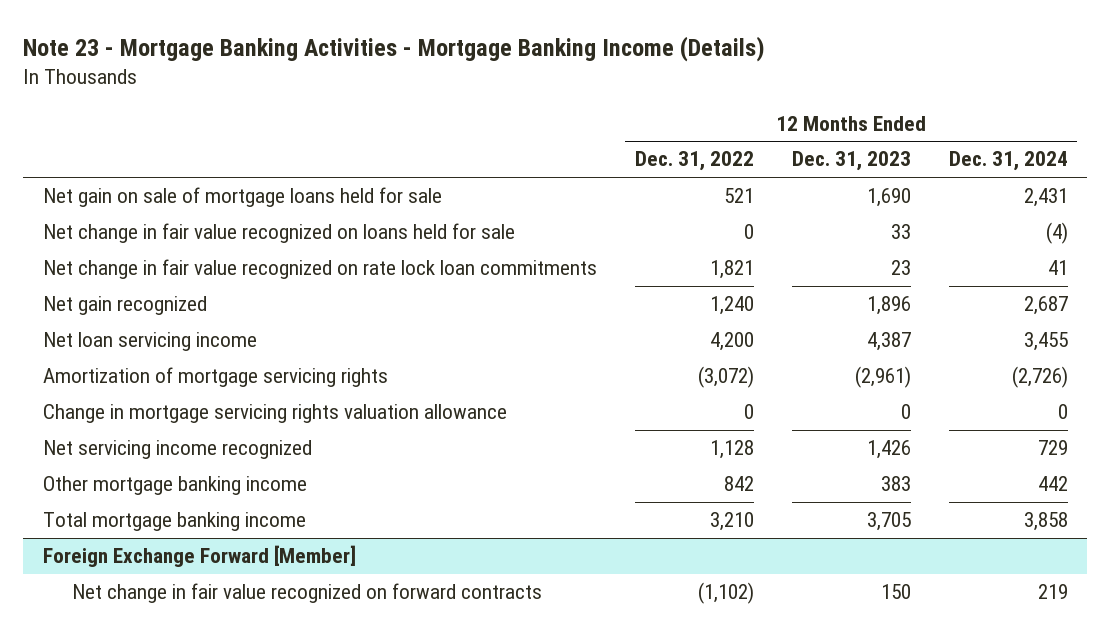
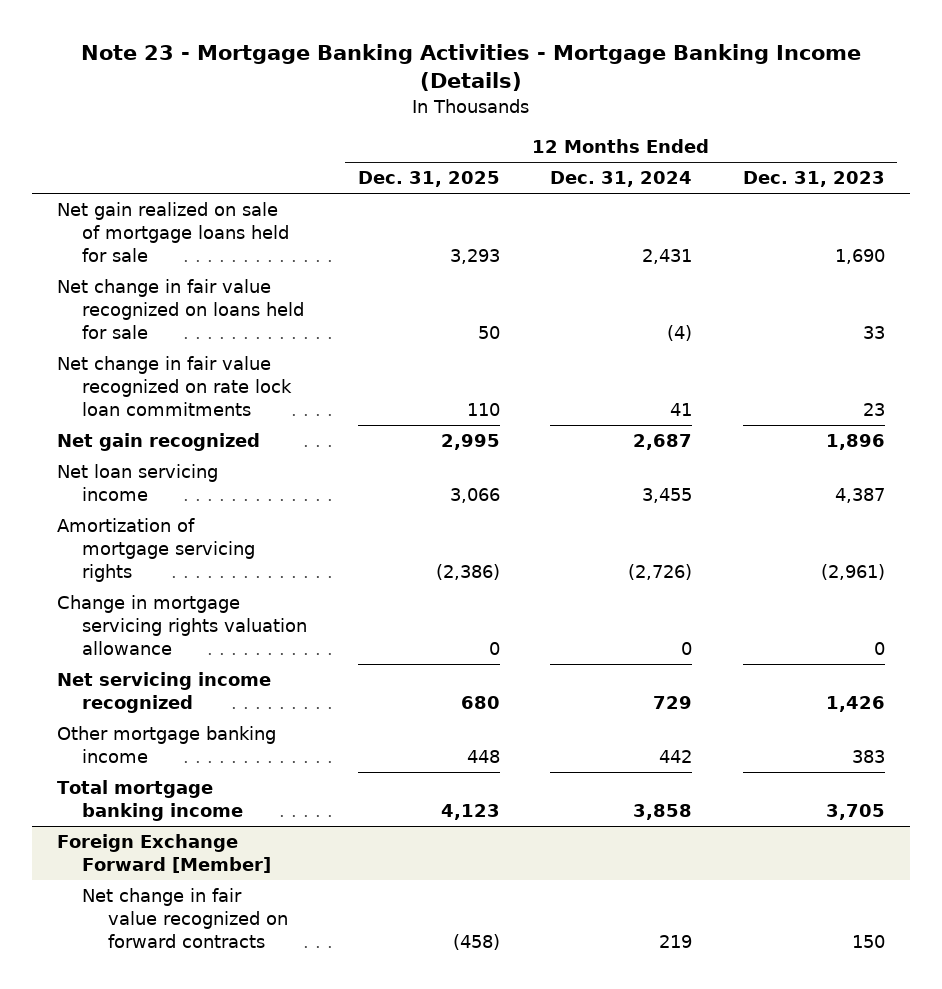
- | 12 Months Ended Dec. 31, 2022 | 12 Months Ended Dec. 31, 2023 | 12 Months Ended Dec. 31, 2024
+ | 12 Months Ended Dec. 31, 2025 | 12 Months Ended Dec. 31, 2024 | 12 Months Ended Dec. 31, 2023
- Net gain on sale of mortgage loans held for sale | 521 | 1,690 | 2,431
+ Net gain realized on sale of mortgage loans held for sale | 3,293 | 2,431 | 1,690

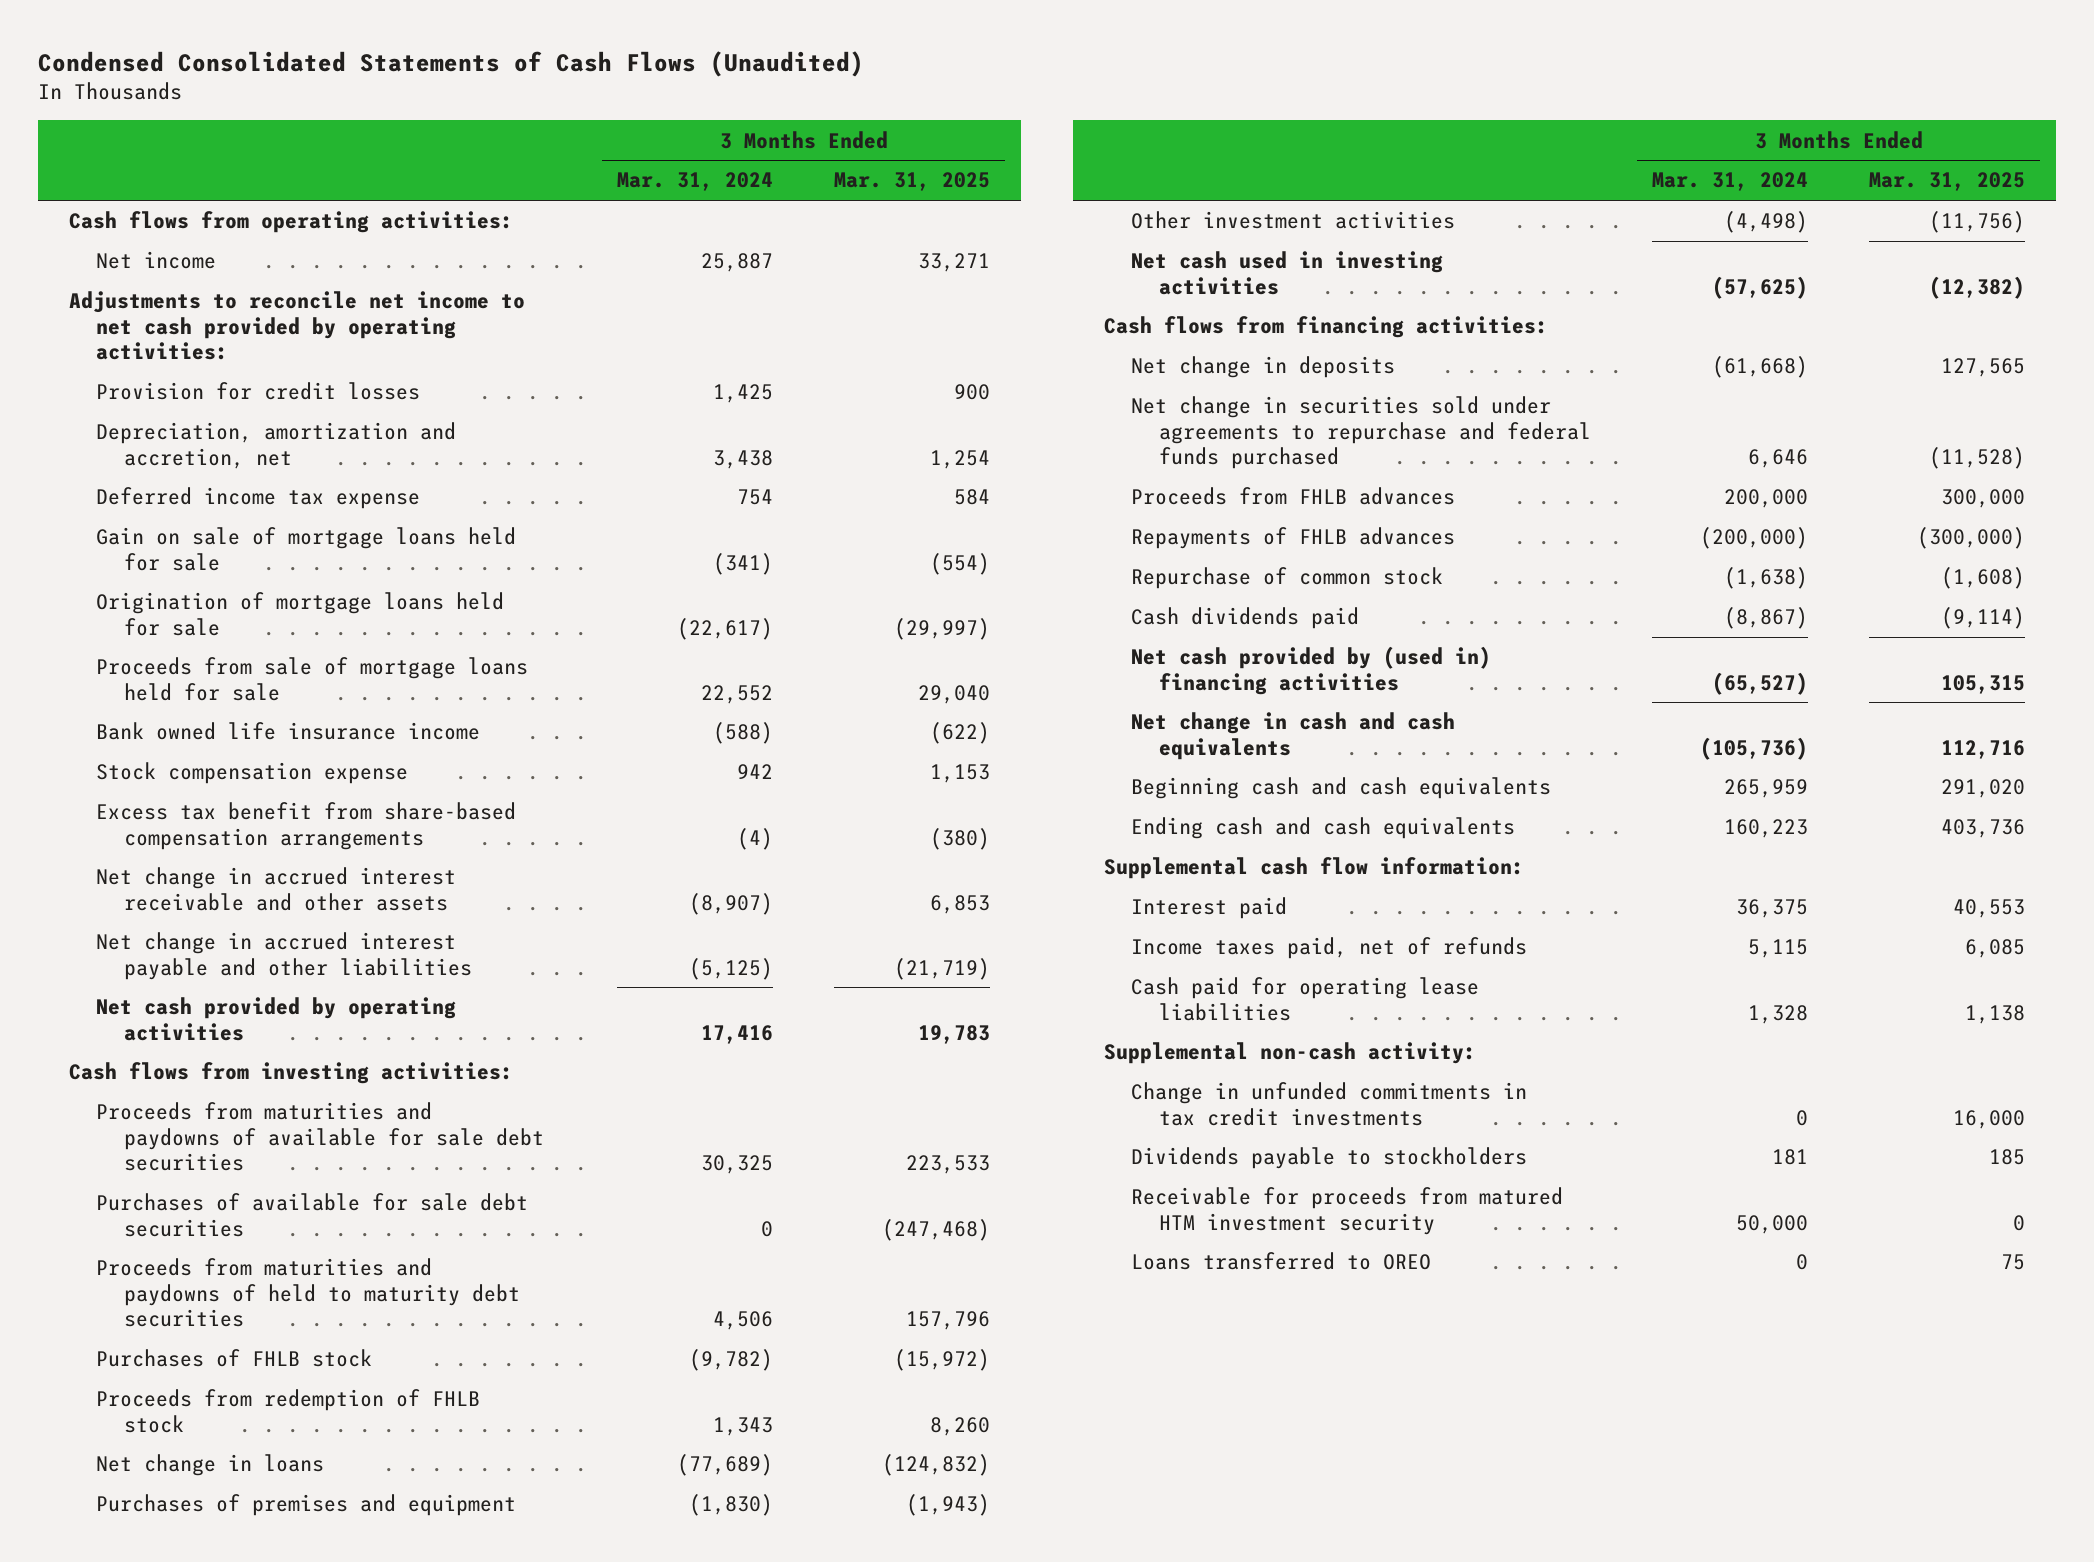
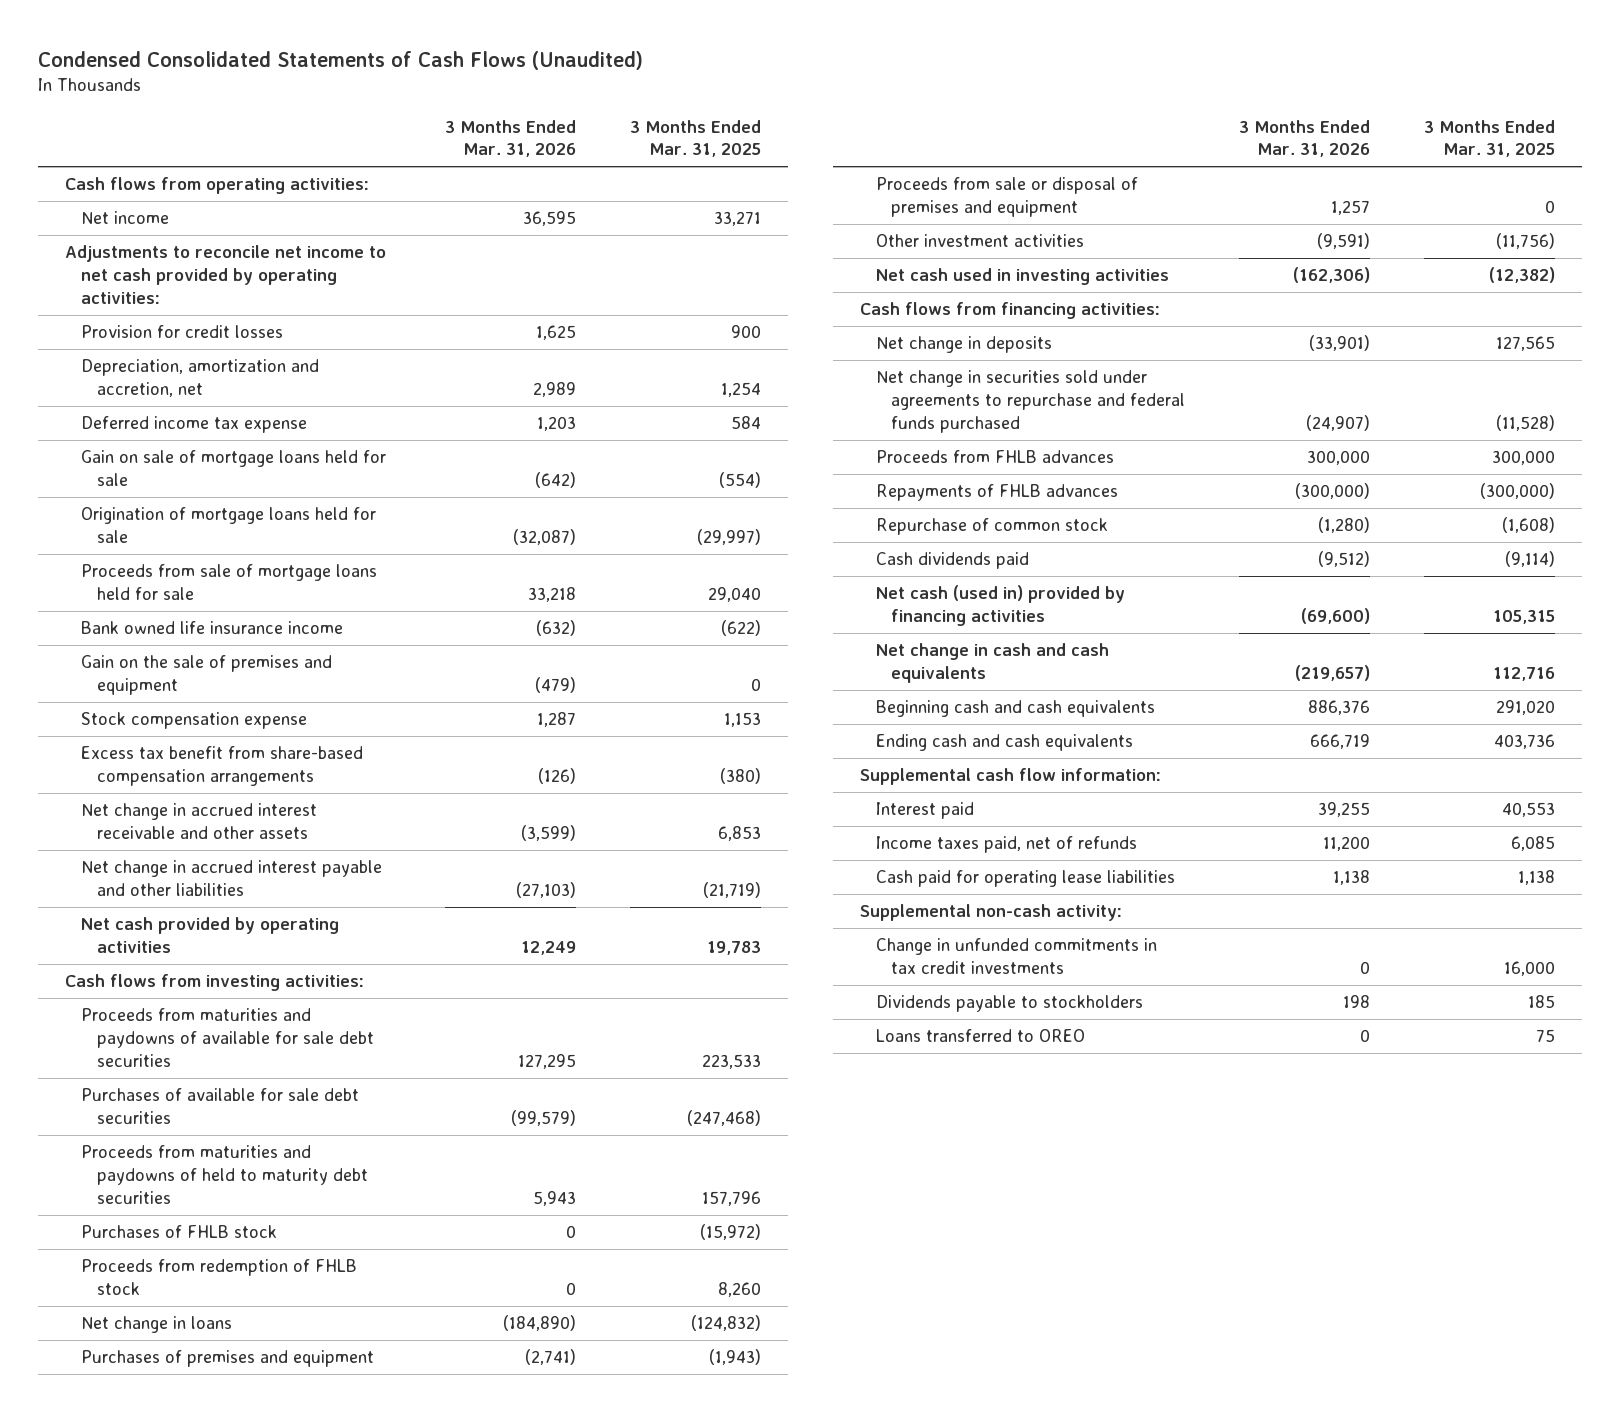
- | 3 Months Ended Mar. 31, 2024 | 3 Months Ended Mar. 31, 2025
+ | 3 Months Ended Mar. 31, 2026 | 3 Months Ended Mar. 31, 2025
+ Gain on the sale of premises and equipment | (479) | 0
+ Proceeds from sale or disposal of premises and equipment | 1,257 | 0
- Net cash provided by (used in) financing activities | (65,527) | 105,315
+ Net cash (used in) provided by financing activities | (69,600) | 105,315
- Receivable for proceeds from matured HTM investment security | 50,000 | 0

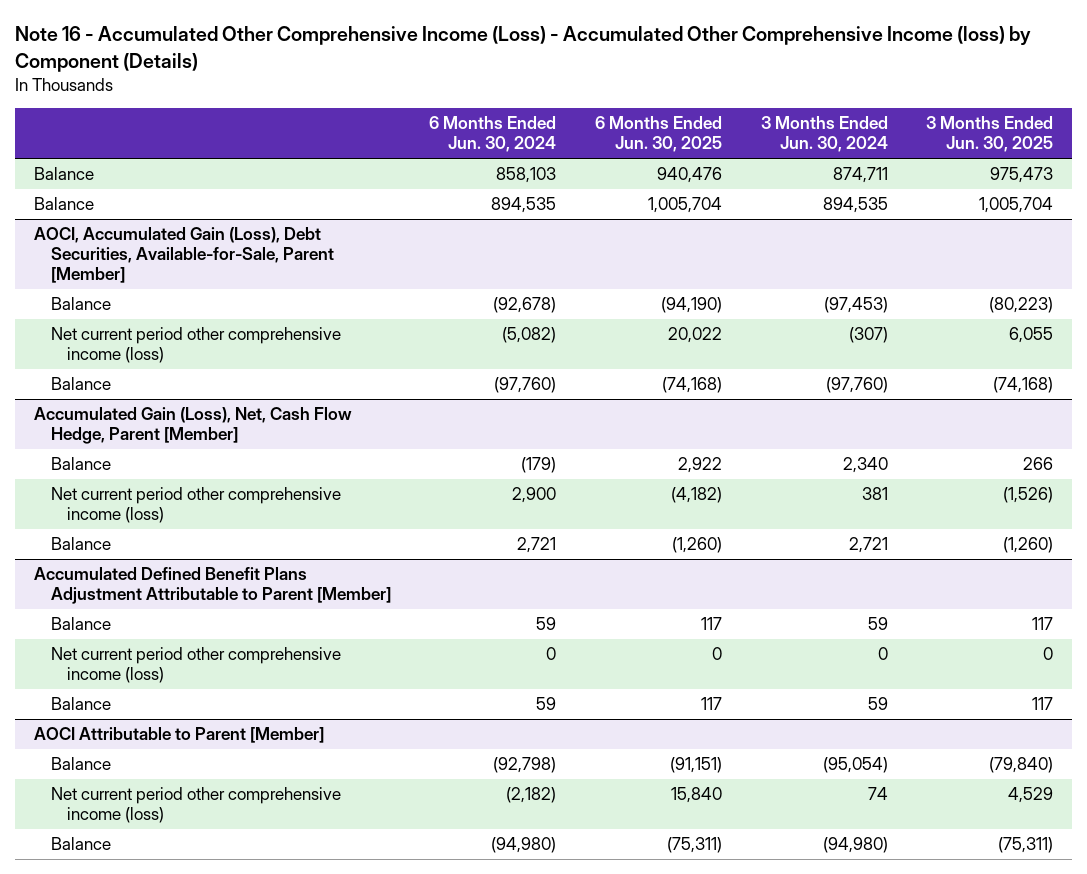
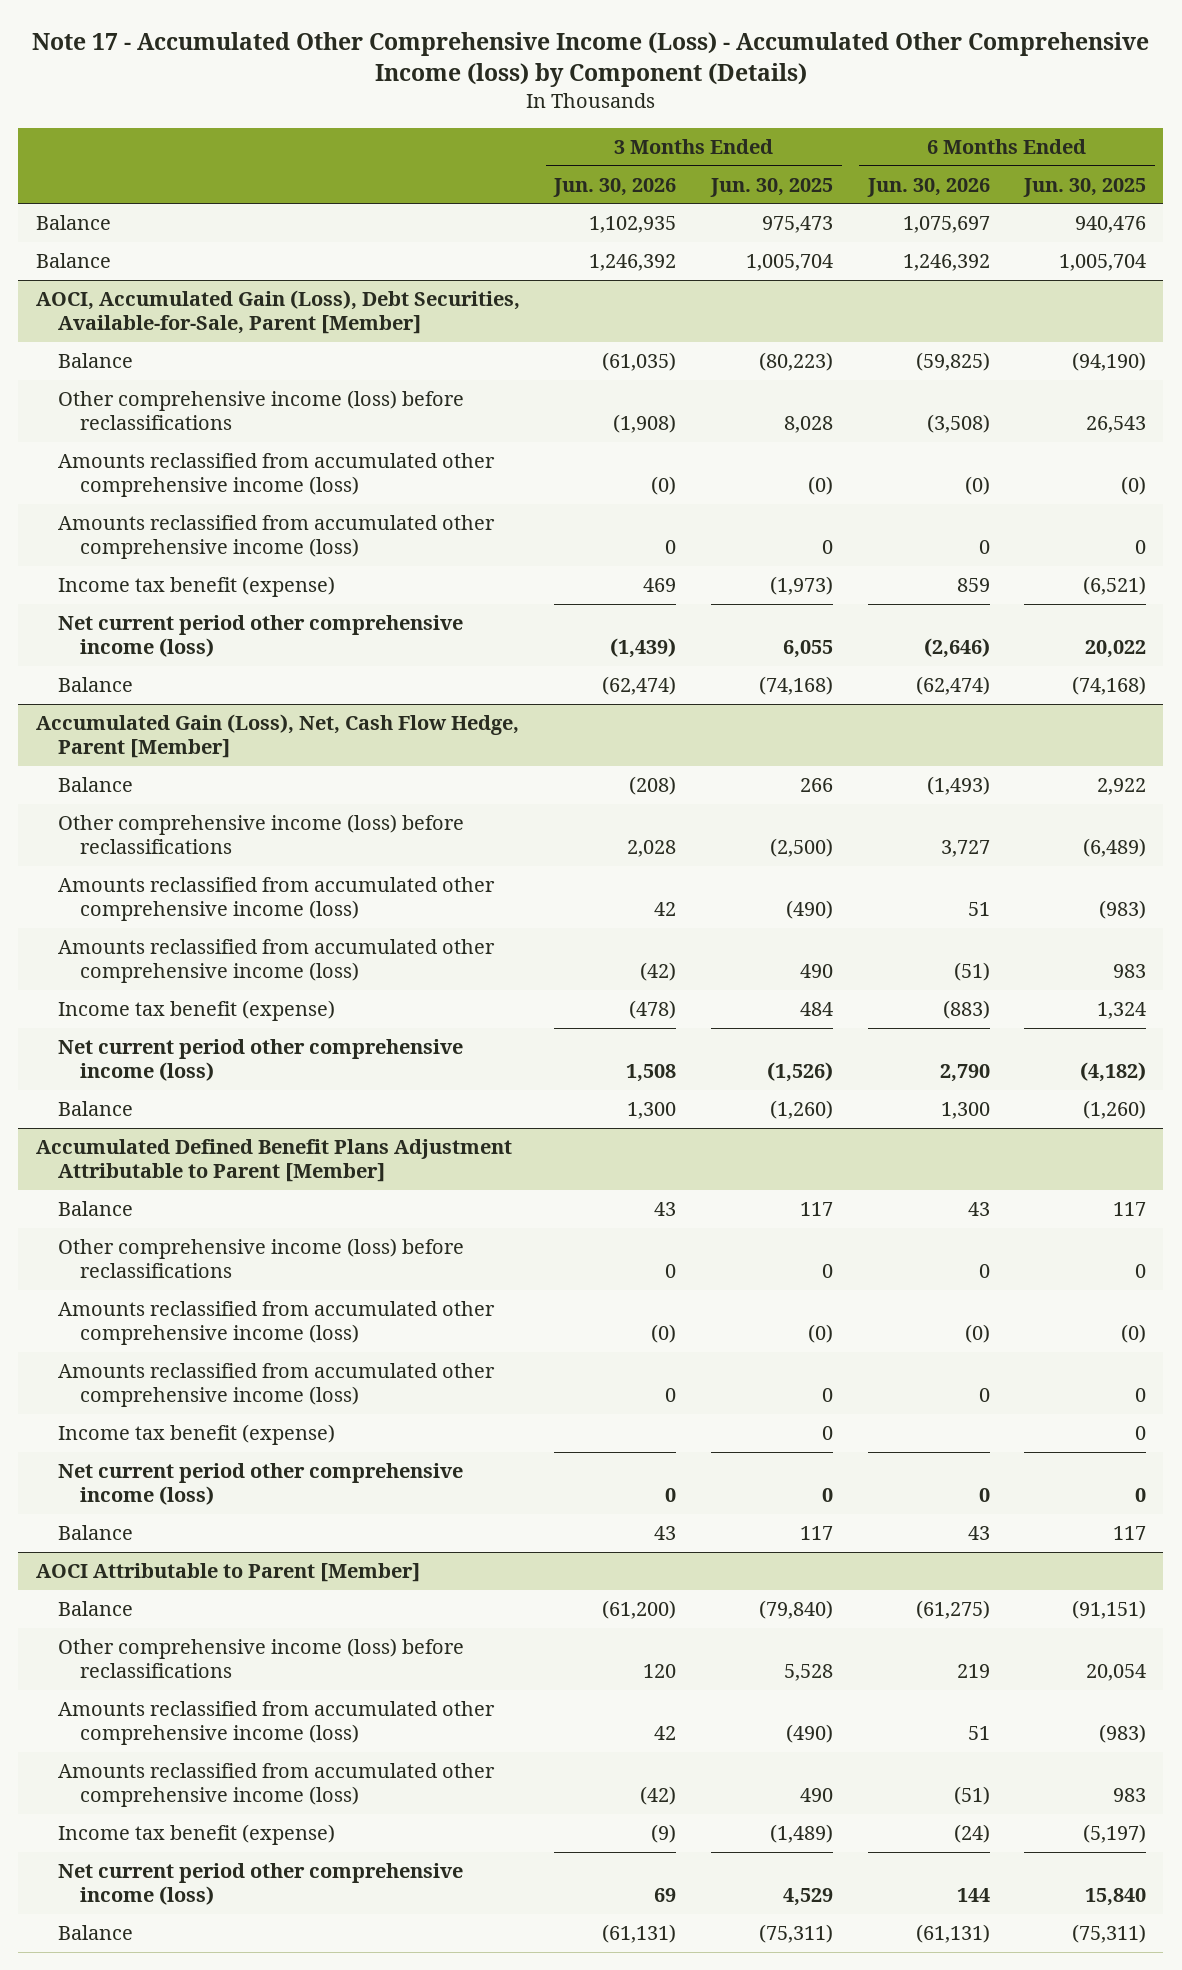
- Note 16 - Accumulated Other Comprehensive Income (Loss) - Accumulated Other Comprehensive Income (loss) by Component (Details)
+ Note 17 - Accumulated Other Comprehensive Income (Loss) - Accumulated Other Comprehensive Income (loss) by Component (Details)
- | 6 Months Ended Jun. 30, 2024 | 6 Months Ended Jun. 30, 2025 | 3 Months Ended Jun. 30, 2024 | 3 Months Ended Jun. 30, 2025
+ | 3 Months Ended Jun. 30, 2026 | 3 Months Ended Jun. 30, 2025 | 6 Months Ended Jun. 30, 2026 | 6 Months Ended Jun. 30, 2025
@ AOCI, Accumulated Gain (Loss), Debt Securities, Available-for-Sale, Parent [Member]
+ Other comprehensive income (loss) before reclassifications | (1,908) | 8,028 | (3,508) | 26,543
+ Amounts reclassified from accumulated other comprehensive income (loss) | (0) | (0) | (0) | (0)
+ Amounts reclassified from accumulated other comprehensive income (loss) | 0 | 0 | 0 | 0
+ Income tax benefit (expense) | 469 | (1,973) | 859 | (6,521)
@ Accumulated Gain (Loss), Net, Cash Flow Hedge, Parent [Member]
+ Other comprehensive income (loss) before reclassifications | 2,028 | (2,500) | 3,727 | (6,489)
+ Amounts reclassified from accumulated other comprehensive income (loss) | 42 | (490) | 51 | (983)
+ Amounts reclassified from accumulated other comprehensive income (loss) | (42) | 490 | (51) | 983
+ Income tax benefit (expense) | (478) | 484 | (883) | 1,324
@ Accumulated Defined Benefit Plans Adjustment Attributable to Parent [Member]
+ Other comprehensive income (loss) before reclassifications | 0 | 0 | 0 | 0
+ Amounts reclassified from accumulated other comprehensive income (loss) | (0) | (0) | (0) | (0)
+ Amounts reclassified from accumulated other comprehensive income (loss) | 0 | 0 | 0 | 0
+ Income tax benefit (expense) | | 0 | | 0
@ AOCI Attributable to Parent [Member]
+ Other comprehensive income (loss) before reclassifications | 120 | 5,528 | 219 | 20,054
+ Amounts reclassified from accumulated other comprehensive income (loss) | 42 | (490) | 51 | (983)
+ Amounts reclassified from accumulated other comprehensive income (loss) | (42) | 490 | (51) | 983
+ Income tax benefit (expense) | (9) | (1,489) | (24) | (5,197)

